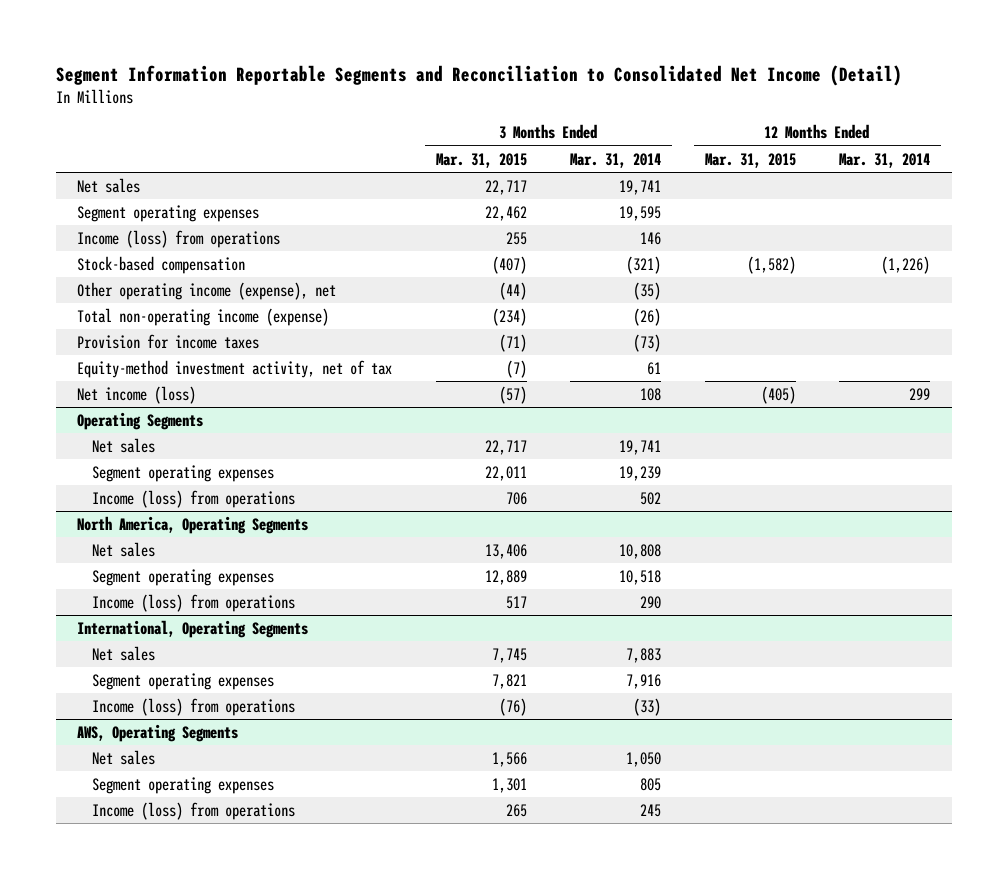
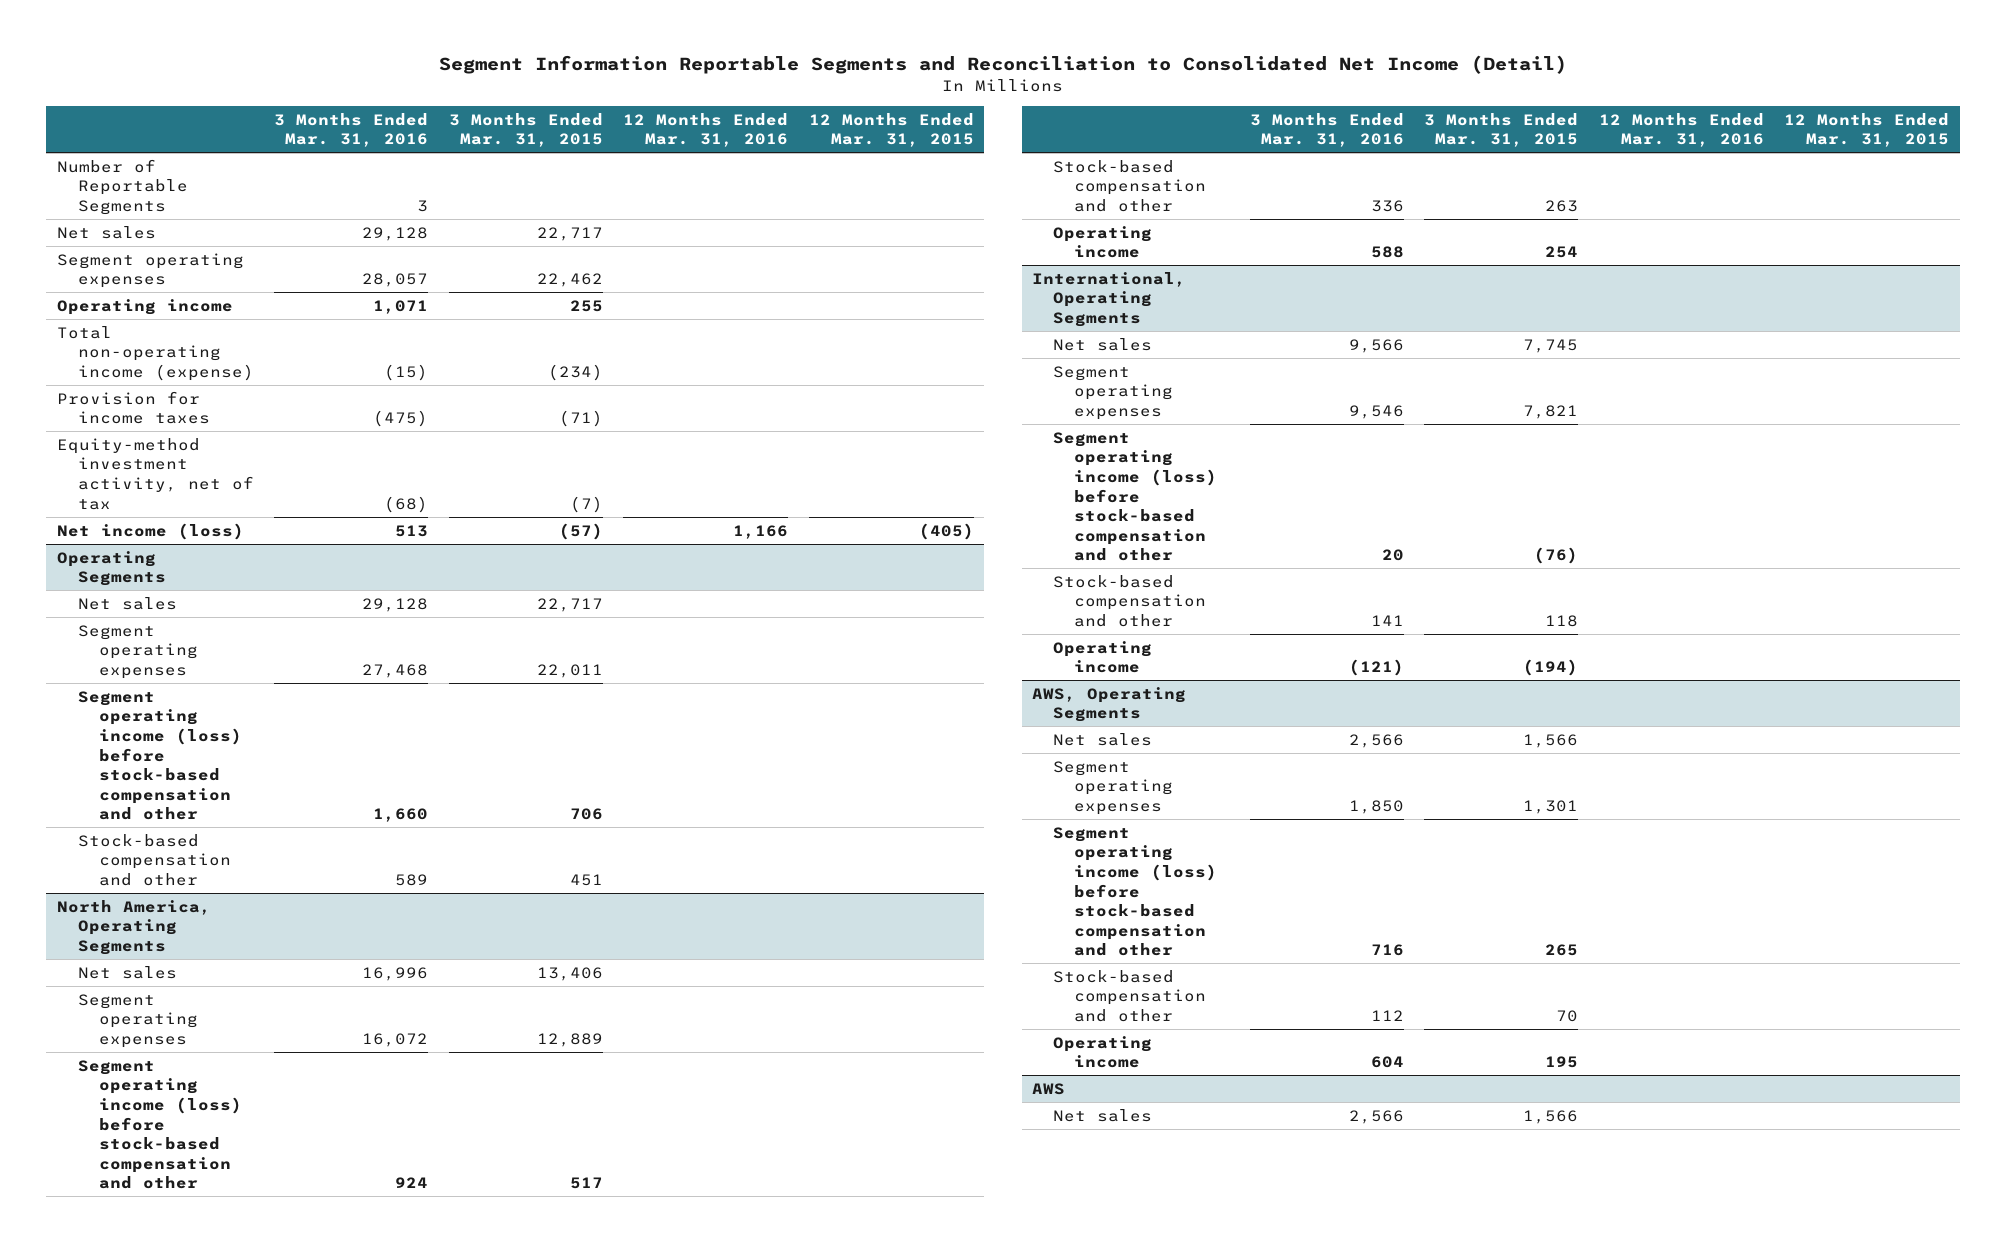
- | 3 Months Ended Mar. 31, 2015 | 3 Months Ended Mar. 31, 2014 | 12 Months Ended Mar. 31, 2015 | 12 Months Ended Mar. 31, 2014
+ | 3 Months Ended Mar. 31, 2016 | 3 Months Ended Mar. 31, 2015 | 12 Months Ended Mar. 31, 2016 | 12 Months Ended Mar. 31, 2015
+ Number of Reportable Segments | 3 | | |
- Income (loss) from operations | 255 | 146 | |
- Stock-based compensation | (407) | (321) | (1,582) | (1,226)
- Other operating income (expense), net | (44) | (35) | |
+ Operating income | 1,071 | 255 | |
@ Operating Segments
- Income (loss) from operations | 706 | 502 | |
+ Segment operating income (loss) before stock-based compensation and other | 1,660 | 706 | |
+ Stock-based compensation and other | 589 | 451 | |
@ North America, Operating Segments
- Income (loss) from operations | 517 | 290 | |
+ Segment operating income (loss) before stock-based compensation and other | 924 | 517 | |
+ Stock-based compensation and other | 336 | 263 | |
+ Operating income | 588 | 254 | |
@ International, Operating Segments
- Income (loss) from operations | (76) | (33) | |
+ Segment operating income (loss) before stock-based compensation and other | 20 | (76) | |
+ Stock-based compensation and other | 141 | 118 | |
+ Operating income | (121) | (194) | |
@ AWS, Operating Segments
- Income (loss) from operations | 265 | 245 | |
+ Segment operating income (loss) before stock-based compensation and other | 716 | 265 | |
+ Stock-based compensation and other | 112 | 70 | |
+ Operating income | 604 | 195 | |
+ AWS
+ Net sales | 2,566 | 1,566 | |

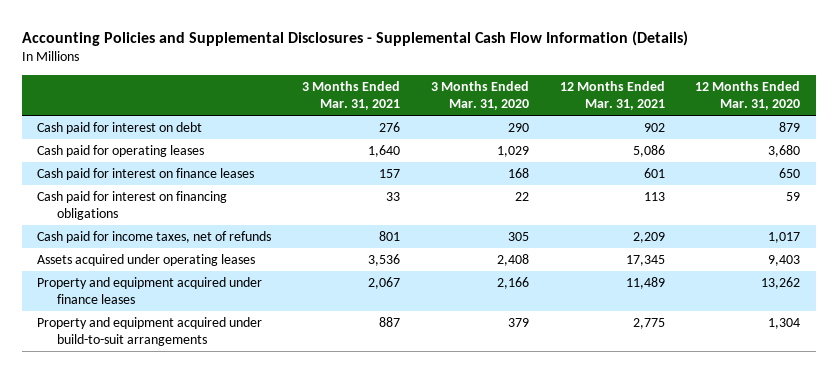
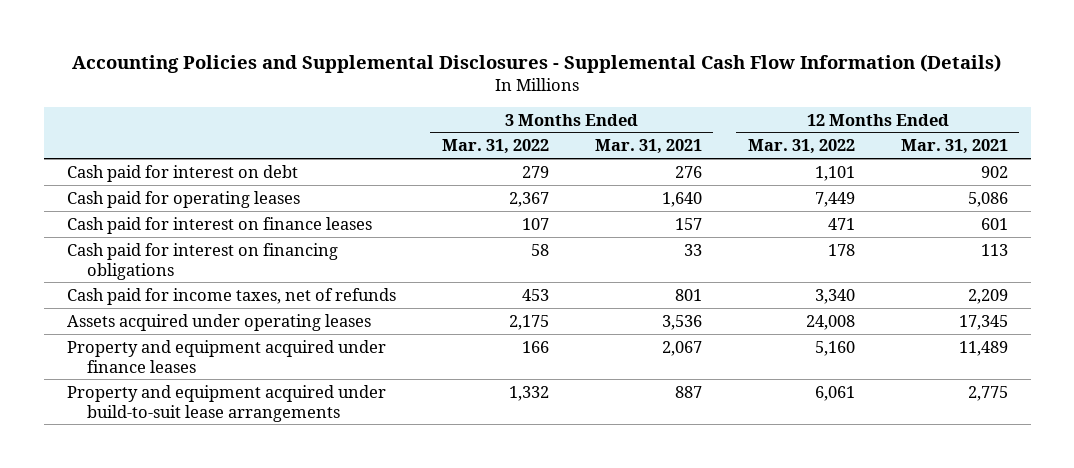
- | 3 Months Ended Mar. 31, 2021 | 3 Months Ended Mar. 31, 2020 | 12 Months Ended Mar. 31, 2021 | 12 Months Ended Mar. 31, 2020
+ | 3 Months Ended Mar. 31, 2022 | 3 Months Ended Mar. 31, 2021 | 12 Months Ended Mar. 31, 2022 | 12 Months Ended Mar. 31, 2021
- Property and equipment acquired under build-to-suit arrangements | 887 | 379 | 2,775 | 1,304
+ Property and equipment acquired under build-to-suit lease arrangements | 1,332 | 887 | 6,061 | 2,775

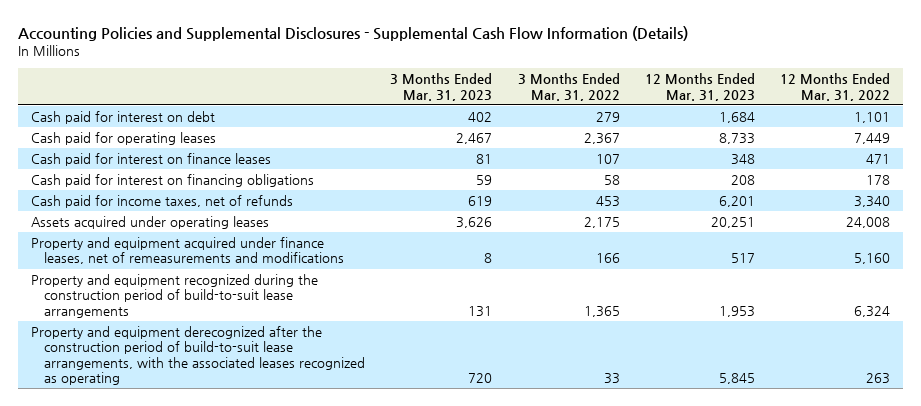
- | 3 Months Ended Mar. 31, 2022 | 3 Months Ended Mar. 31, 2021 | 12 Months Ended Mar. 31, 2022 | 12 Months Ended Mar. 31, 2021
+ | 3 Months Ended Mar. 31, 2023 | 3 Months Ended Mar. 31, 2022 | 12 Months Ended Mar. 31, 2023 | 12 Months Ended Mar. 31, 2022
- Property and equipment acquired under finance leases | 166 | 2,067 | 5,160 | 11,489
- Property and equipment acquired under build-to-suit lease arrangements | 1,332 | 887 | 6,061 | 2,775
+ Property and equipment acquired under finance leases, net of remeasurements and modifications | 8 | 166 | 517 | 5,160
+ Property and equipment recognized during the construction period of build-to-suit lease arrangements | 131 | 1,365 | 1,953 | 6,324
+ Property and equipment derecognized after the construction period of build-to-suit lease arrangements, with the associated leases recognized as operating | 720 | 33 | 5,845 | 263

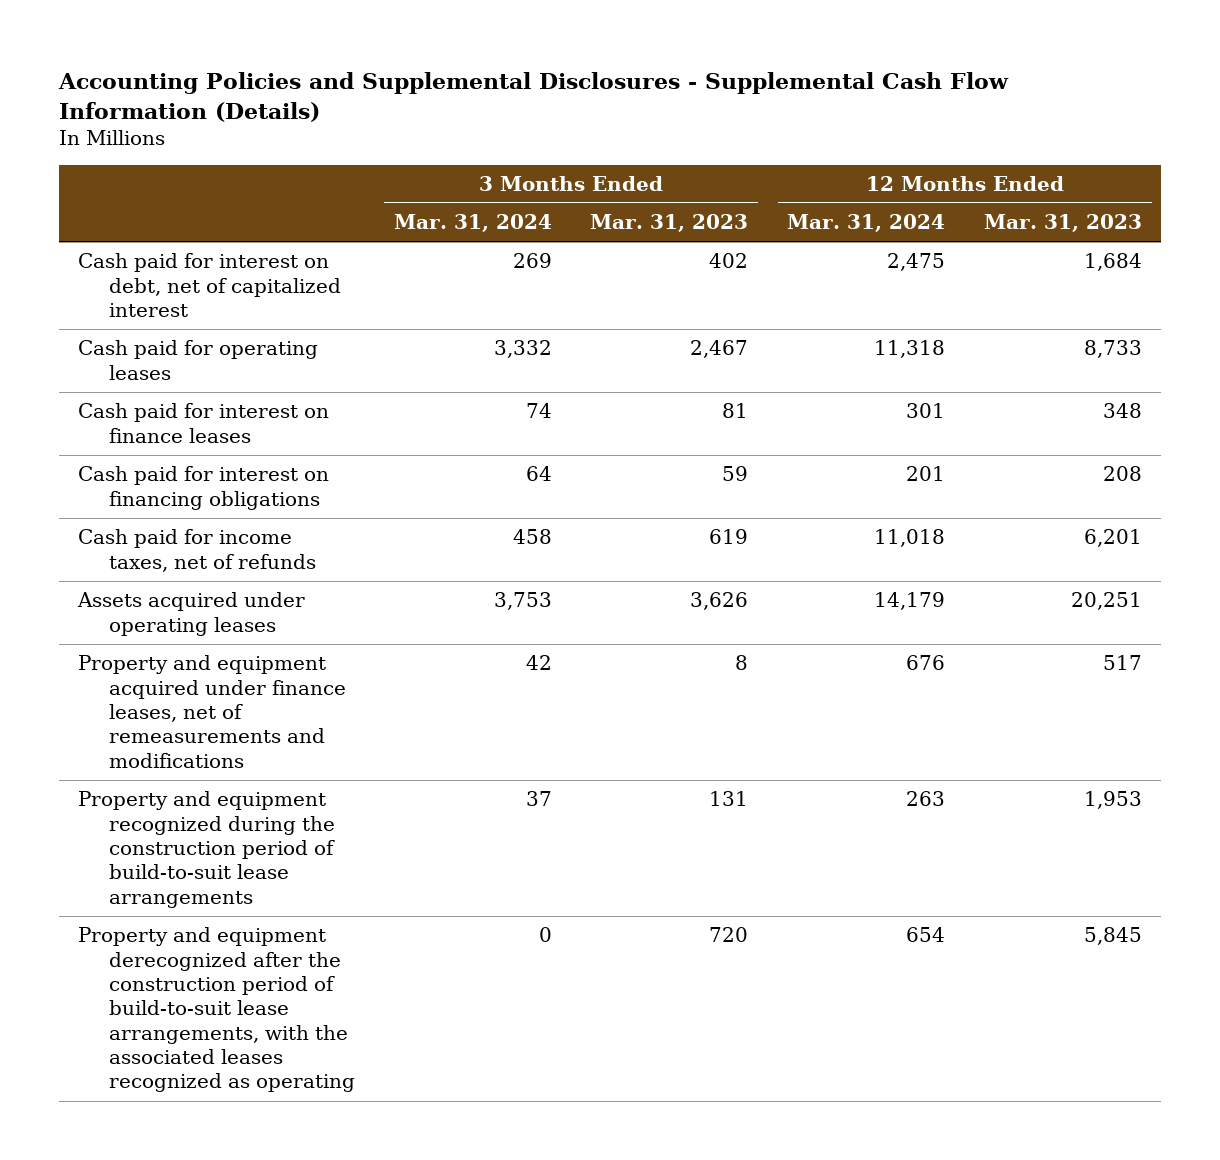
- | 3 Months Ended Mar. 31, 2023 | 3 Months Ended Mar. 31, 2022 | 12 Months Ended Mar. 31, 2023 | 12 Months Ended Mar. 31, 2022
+ | 3 Months Ended Mar. 31, 2024 | 3 Months Ended Mar. 31, 2023 | 12 Months Ended Mar. 31, 2024 | 12 Months Ended Mar. 31, 2023
- Cash paid for interest on debt | 402 | 279 | 1,684 | 1,101
+ Cash paid for interest on debt, net of capitalized interest | 269 | 402 | 2,475 | 1,684

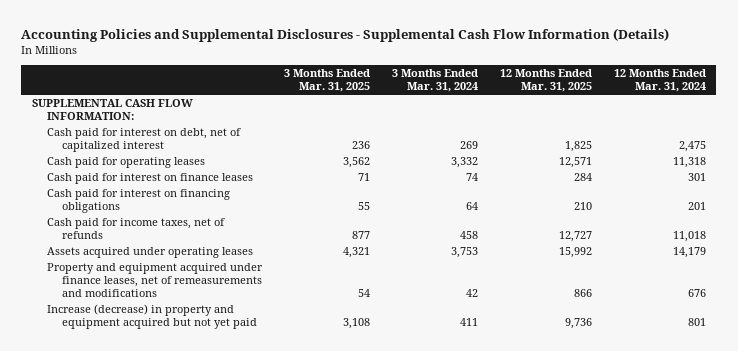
- | 3 Months Ended Mar. 31, 2024 | 3 Months Ended Mar. 31, 2023 | 12 Months Ended Mar. 31, 2024 | 12 Months Ended Mar. 31, 2023
+ | 3 Months Ended Mar. 31, 2025 | 3 Months Ended Mar. 31, 2024 | 12 Months Ended Mar. 31, 2025 | 12 Months Ended Mar. 31, 2024
+ SUPPLEMENTAL CASH FLOW INFORMATION:
- Property and equipment recognized during the construction period of build-to-suit lease arrangements | 37 | 131 | 263 | 1,953
- Property and equipment derecognized after the construction period of build-to-suit lease arrangements, with the associated leases recognized as operating | 0 | 720 | 654 | 5,845
+ Increase (decrease) in property and equipment acquired but not yet paid | 3,108 | 411 | 9,736 | 801

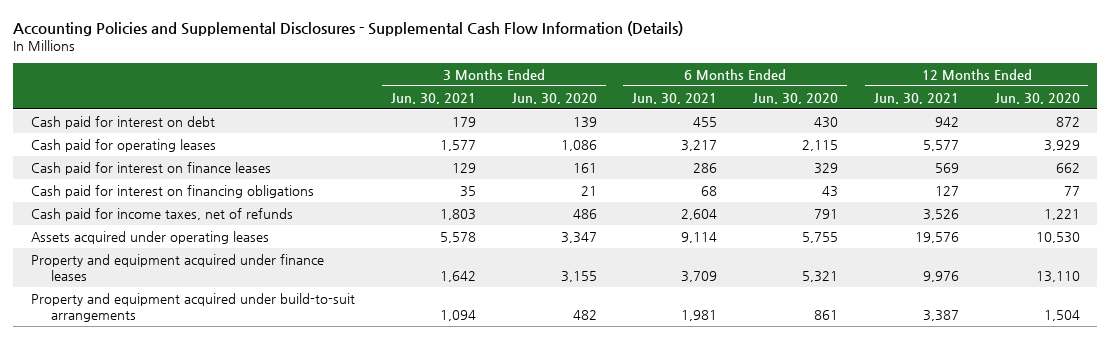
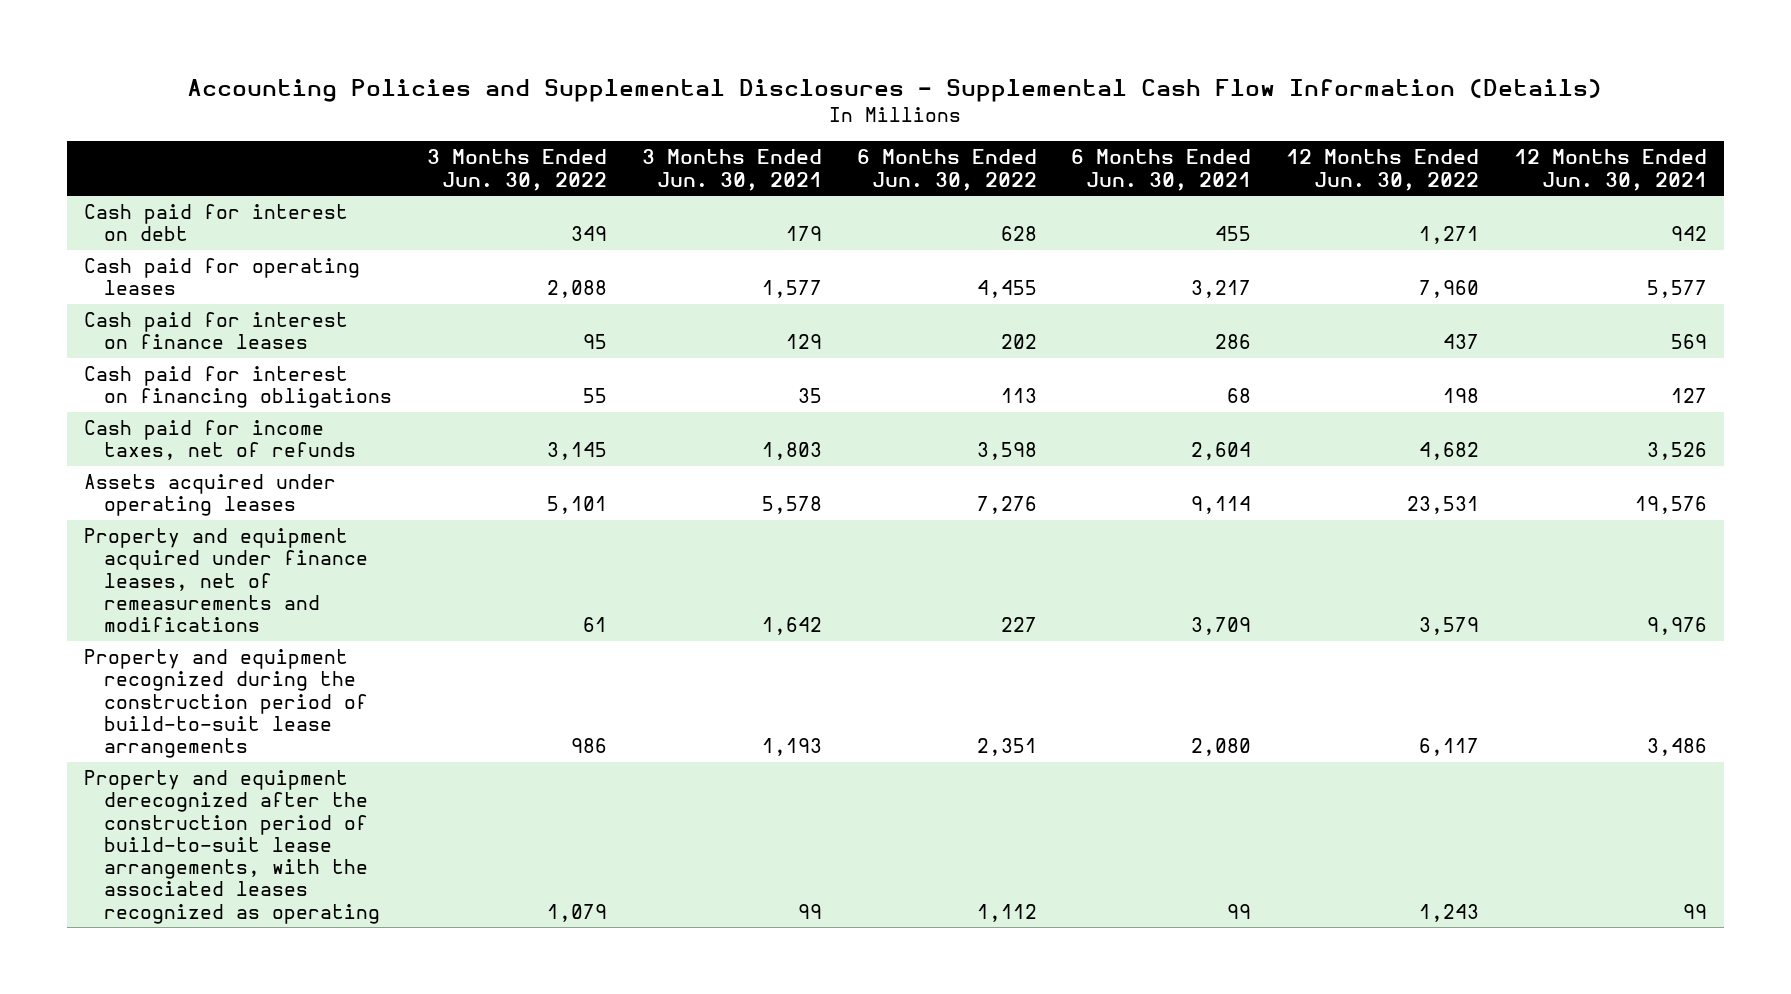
- | 3 Months Ended Jun. 30, 2021 | 3 Months Ended Jun. 30, 2020 | 6 Months Ended Jun. 30, 2021 | 6 Months Ended Jun. 30, 2020 | 12 Months Ended Jun. 30, 2021 | 12 Months Ended Jun. 30, 2020
+ | 3 Months Ended Jun. 30, 2022 | 3 Months Ended Jun. 30, 2021 | 6 Months Ended Jun. 30, 2022 | 6 Months Ended Jun. 30, 2021 | 12 Months Ended Jun. 30, 2022 | 12 Months Ended Jun. 30, 2021
- Property and equipment acquired under finance leases | 1,642 | 3,155 | 3,709 | 5,321 | 9,976 | 13,110
- Property and equipment acquired under build-to-suit arrangements | 1,094 | 482 | 1,981 | 861 | 3,387 | 1,504
+ Property and equipment acquired under finance leases, net of remeasurements and modifications | 61 | 1,642 | 227 | 3,709 | 3,579 | 9,976
+ Property and equipment recognized during the construction period of build-to-suit lease arrangements | 986 | 1,193 | 2,351 | 2,080 | 6,117 | 3,486
+ Property and equipment derecognized after the construction period of build-to-suit lease arrangements, with the associated leases recognized as operating | 1,079 | 99 | 1,112 | 99 | 1,243 | 99

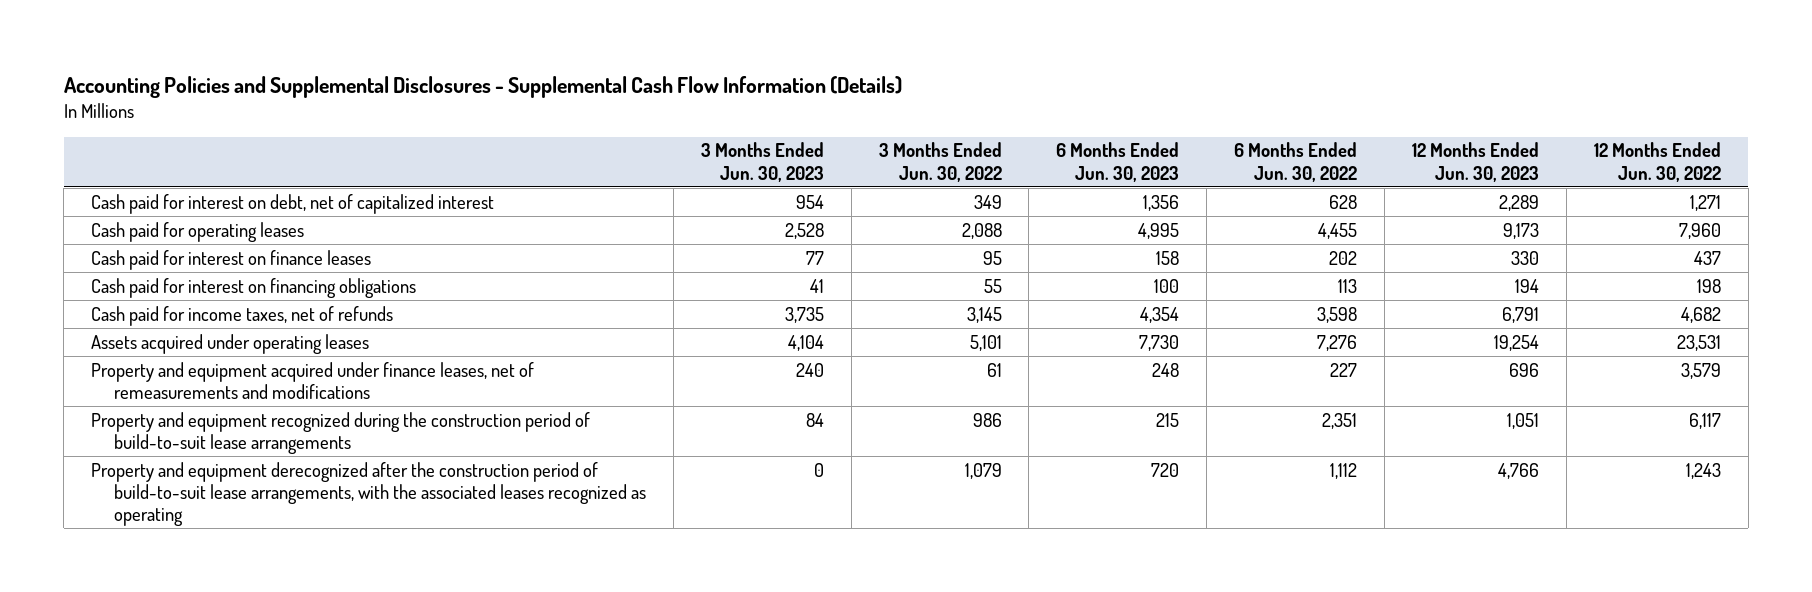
- | 3 Months Ended Jun. 30, 2022 | 3 Months Ended Jun. 30, 2021 | 6 Months Ended Jun. 30, 2022 | 6 Months Ended Jun. 30, 2021 | 12 Months Ended Jun. 30, 2022 | 12 Months Ended Jun. 30, 2021
+ | 3 Months Ended Jun. 30, 2023 | 3 Months Ended Jun. 30, 2022 | 6 Months Ended Jun. 30, 2023 | 6 Months Ended Jun. 30, 2022 | 12 Months Ended Jun. 30, 2023 | 12 Months Ended Jun. 30, 2022
- Cash paid for interest on debt | 349 | 179 | 628 | 455 | 1,271 | 942
+ Cash paid for interest on debt, net of capitalized interest | 954 | 349 | 1,356 | 628 | 2,289 | 1,271

